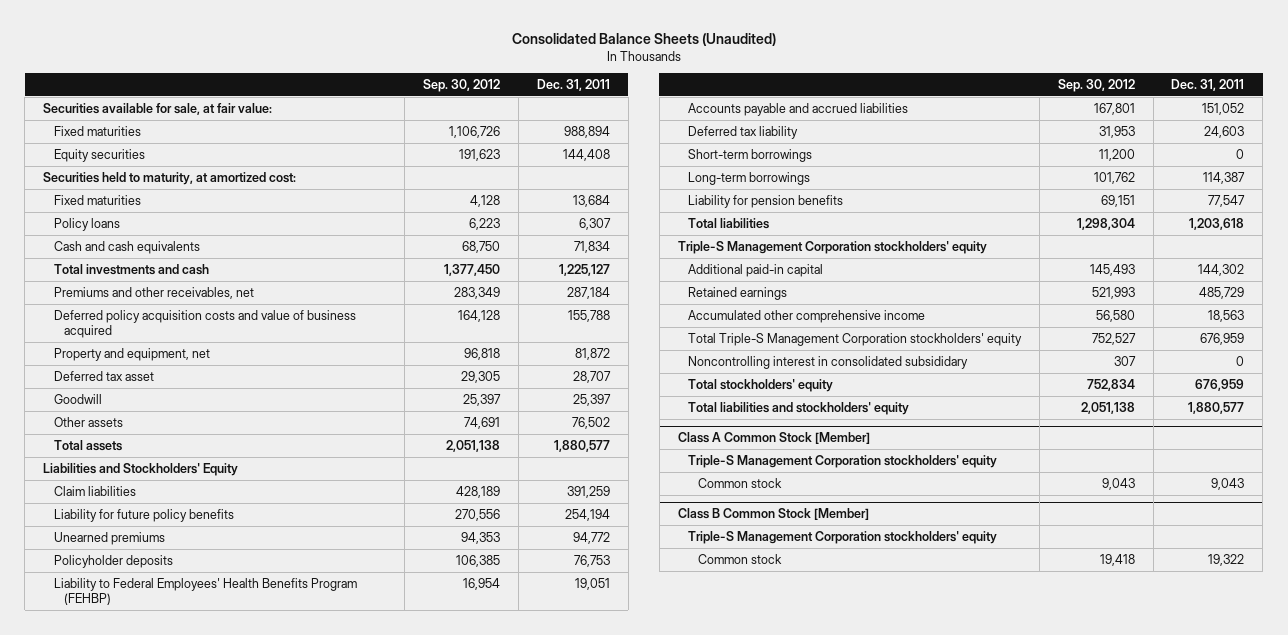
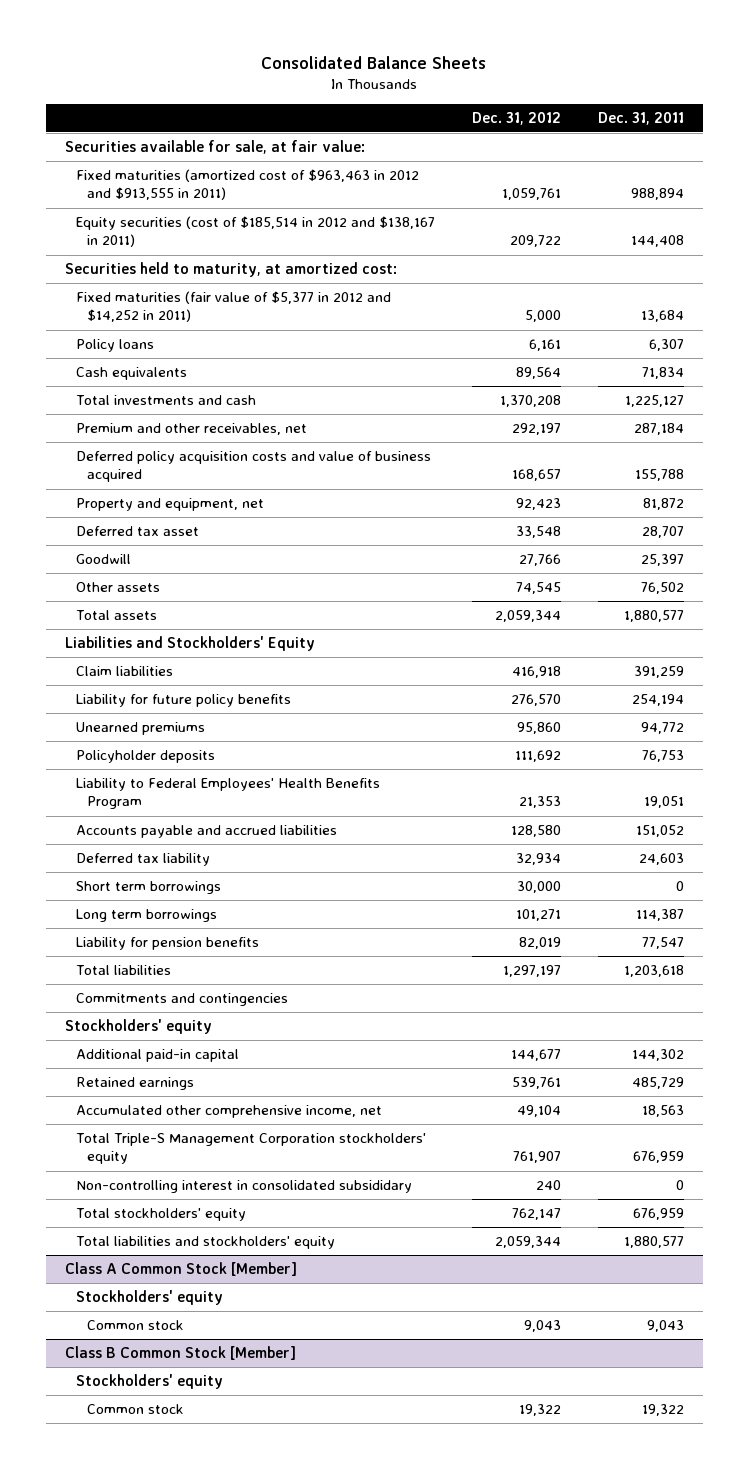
- Consolidated Balance Sheets (Unaudited)
+ Consolidated Balance Sheets
- | Sep. 30, 2012 | Dec. 31, 2011
+ | Dec. 31, 2012 | Dec. 31, 2011
- Fixed maturities | 1,106,726 | 988,894
- Equity securities | 191,623 | 144,408
+ Fixed maturities (amortized cost of $963,463 in 2012 and $913,555 in 2011) | 1,059,761 | 988,894
+ Equity securities (cost of $185,514 in 2012 and $138,167 in 2011) | 209,722 | 144,408
- Fixed maturities | 4,128 | 13,684
+ Fixed maturities (fair value of $5,377 in 2012 and $14,252 in 2011) | 5,000 | 13,684
- Cash and cash equivalents | 68,750 | 71,834
+ Cash equivalents | 89,564 | 71,834
- Premiums and other receivables, net | 283,349 | 287,184
+ Premium and other receivables, net | 292,197 | 287,184
- Liability to Federal Employees' Health Benefits Program (FEHBP) | 16,954 | 19,051
+ Liability to Federal Employees' Health Benefits Program | 21,353 | 19,051
- Short-term borrowings | 11,200 | 0
- Long-term borrowings | 101,762 | 114,387
+ Short term borrowings | 30,000 | 0
+ Long term borrowings | 101,271 | 114,387
- Triple-S Management Corporation stockholders' equity
+ Commitments and contingencies
+ Stockholders' equity
- Accumulated other comprehensive income | 56,580 | 18,563
+ Accumulated other comprehensive income, net | 49,104 | 18,563
- Noncontrolling interest in consolidated subsididary | 307 | 0
+ Non-controlling interest in consolidated subsididary | 240 | 0
@ Class A Common Stock [Member]
- Triple-S Management Corporation stockholders' equity
+ Stockholders' equity
@ Class B Common Stock [Member]
- Triple-S Management Corporation stockholders' equity
+ Stockholders' equity

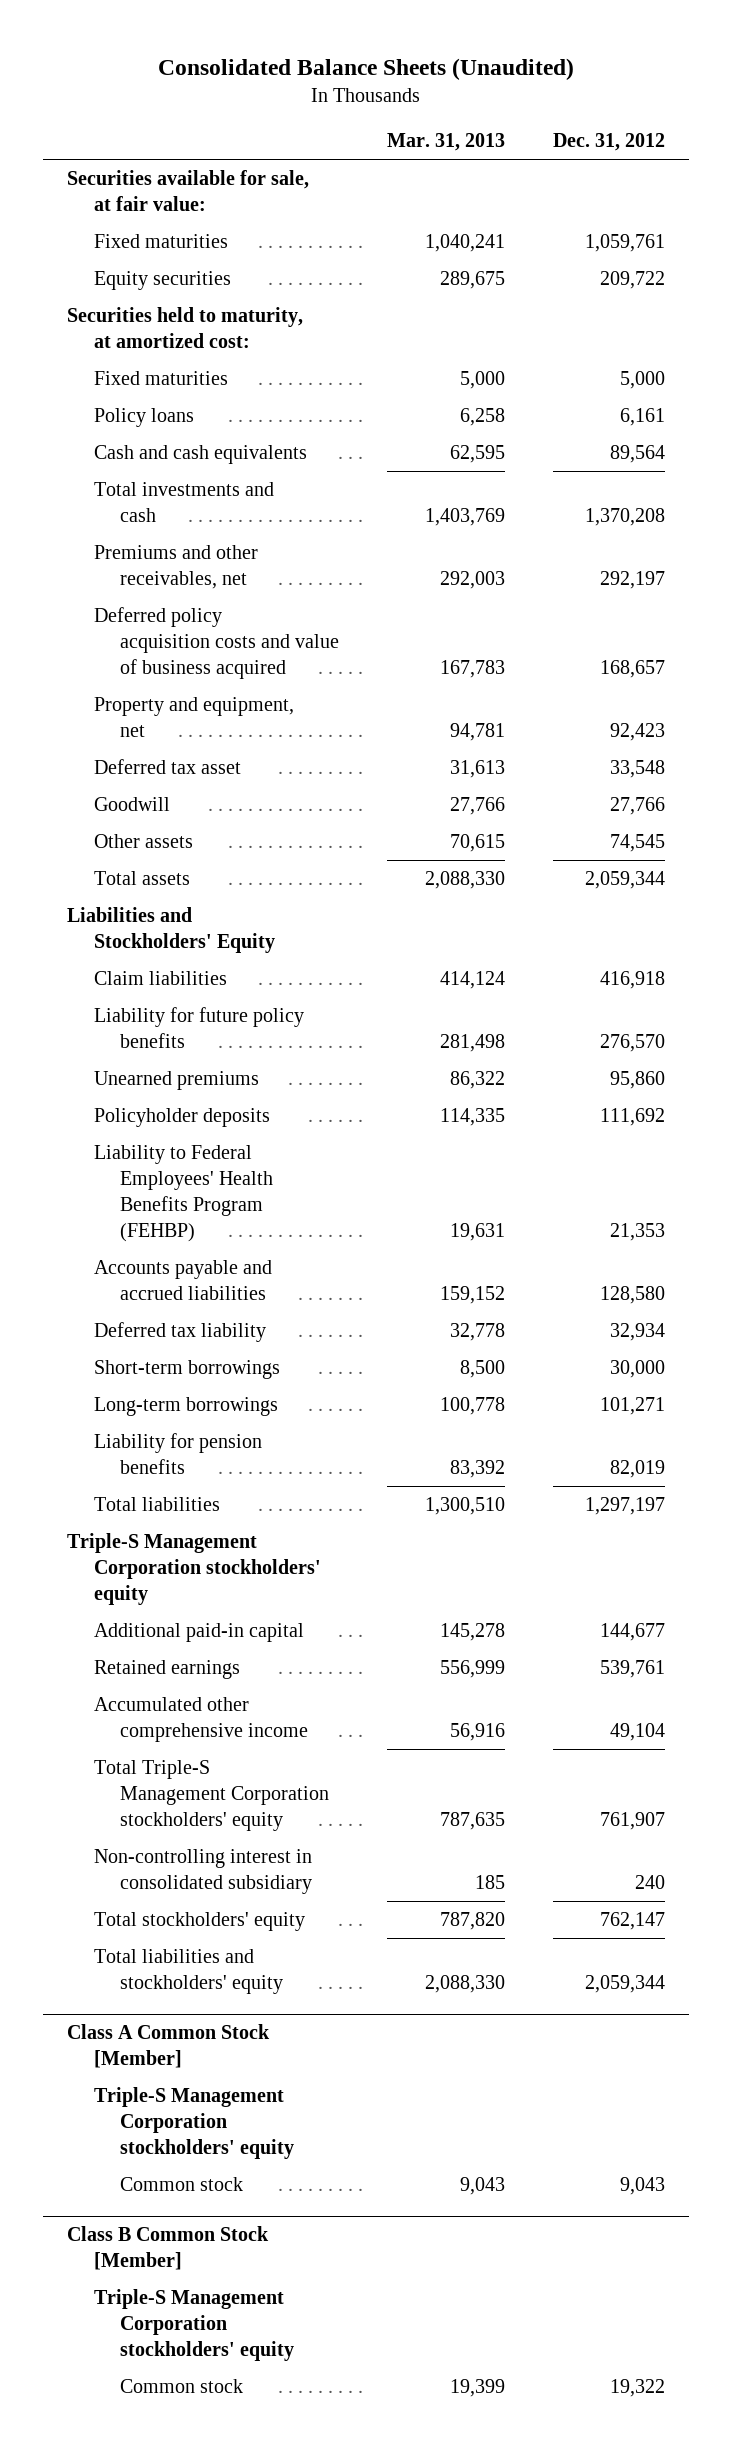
- Consolidated Balance Sheets
+ Consolidated Balance Sheets (Unaudited)
- | Dec. 31, 2012 | Dec. 31, 2011
+ | Mar. 31, 2013 | Dec. 31, 2012
- Fixed maturities (amortized cost of $963,463 in 2012 and $913,555 in 2011) | 1,059,761 | 988,894
- Equity securities (cost of $185,514 in 2012 and $138,167 in 2011) | 209,722 | 144,408
+ Fixed maturities | 1,040,241 | 1,059,761
+ Equity securities | 289,675 | 209,722
- Fixed maturities (fair value of $5,377 in 2012 and $14,252 in 2011) | 5,000 | 13,684
+ Fixed maturities | 5,000 | 5,000
- Cash equivalents | 89,564 | 71,834
+ Cash and cash equivalents | 62,595 | 89,564
- Premium and other receivables, net | 292,197 | 287,184
+ Premiums and other receivables, net | 292,003 | 292,197
- Liability to Federal Employees' Health Benefits Program | 21,353 | 19,051
+ Liability to Federal Employees' Health Benefits Program (FEHBP) | 19,631 | 21,353
- Short term borrowings | 30,000 | 0
- Long term borrowings | 101,271 | 114,387
+ Short-term borrowings | 8,500 | 30,000
+ Long-term borrowings | 100,778 | 101,271
- Commitments and contingencies
- Stockholders' equity
+ Triple-S Management Corporation stockholders' equity
- Accumulated other comprehensive income, net | 49,104 | 18,563
+ Accumulated other comprehensive income | 56,916 | 49,104
- Non-controlling interest in consolidated subsididary | 240 | 0
+ Non-controlling interest in consolidated subsidiary | 185 | 240
@ Class A Common Stock [Member]
- Stockholders' equity
+ Triple-S Management Corporation stockholders' equity
@ Class B Common Stock [Member]
- Stockholders' equity
+ Triple-S Management Corporation stockholders' equity

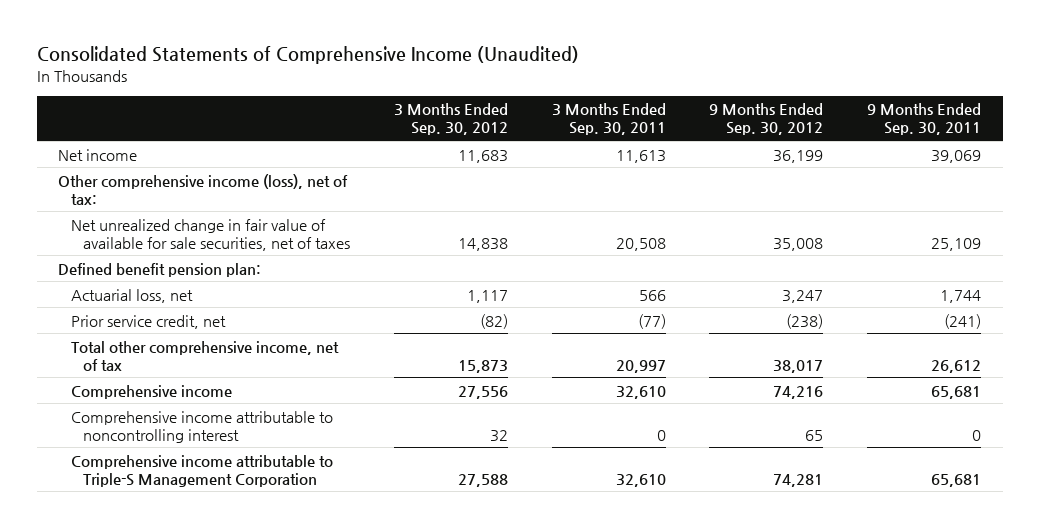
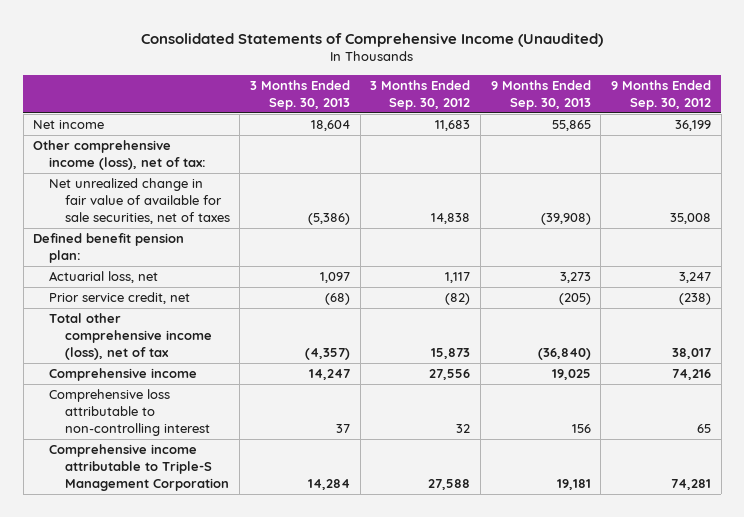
- | 3 Months Ended Sep. 30, 2012 | 3 Months Ended Sep. 30, 2011 | 9 Months Ended Sep. 30, 2012 | 9 Months Ended Sep. 30, 2011
+ | 3 Months Ended Sep. 30, 2013 | 3 Months Ended Sep. 30, 2012 | 9 Months Ended Sep. 30, 2013 | 9 Months Ended Sep. 30, 2012
- Total other comprehensive income, net of tax | 15,873 | 20,997 | 38,017 | 26,612
+ Total other comprehensive income (loss), net of tax | (4,357) | 15,873 | (36,840) | 38,017
- Comprehensive income attributable to noncontrolling interest | 32 | 0 | 65 | 0
+ Comprehensive loss attributable to non-controlling interest | 37 | 32 | 156 | 65

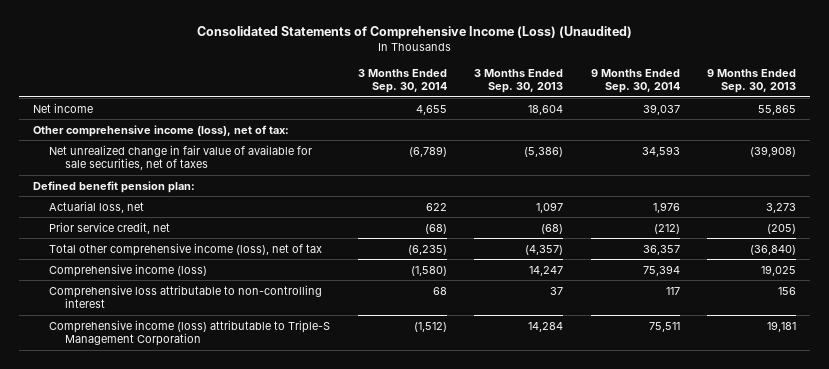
- Consolidated Statements of Comprehensive Income (Unaudited)
+ Consolidated Statements of Comprehensive Income (Loss) (Unaudited)
- | 3 Months Ended Sep. 30, 2013 | 3 Months Ended Sep. 30, 2012 | 9 Months Ended Sep. 30, 2013 | 9 Months Ended Sep. 30, 2012
+ | 3 Months Ended Sep. 30, 2014 | 3 Months Ended Sep. 30, 2013 | 9 Months Ended Sep. 30, 2014 | 9 Months Ended Sep. 30, 2013
- Comprehensive income | 14,247 | 27,556 | 19,025 | 74,216
+ Comprehensive income (loss) | (1,580) | 14,247 | 75,394 | 19,025
- Comprehensive income attributable to Triple-S Management Corporation | 14,284 | 27,588 | 19,181 | 74,281
+ Comprehensive income (loss) attributable to Triple-S Management Corporation | (1,512) | 14,284 | 75,511 | 19,181

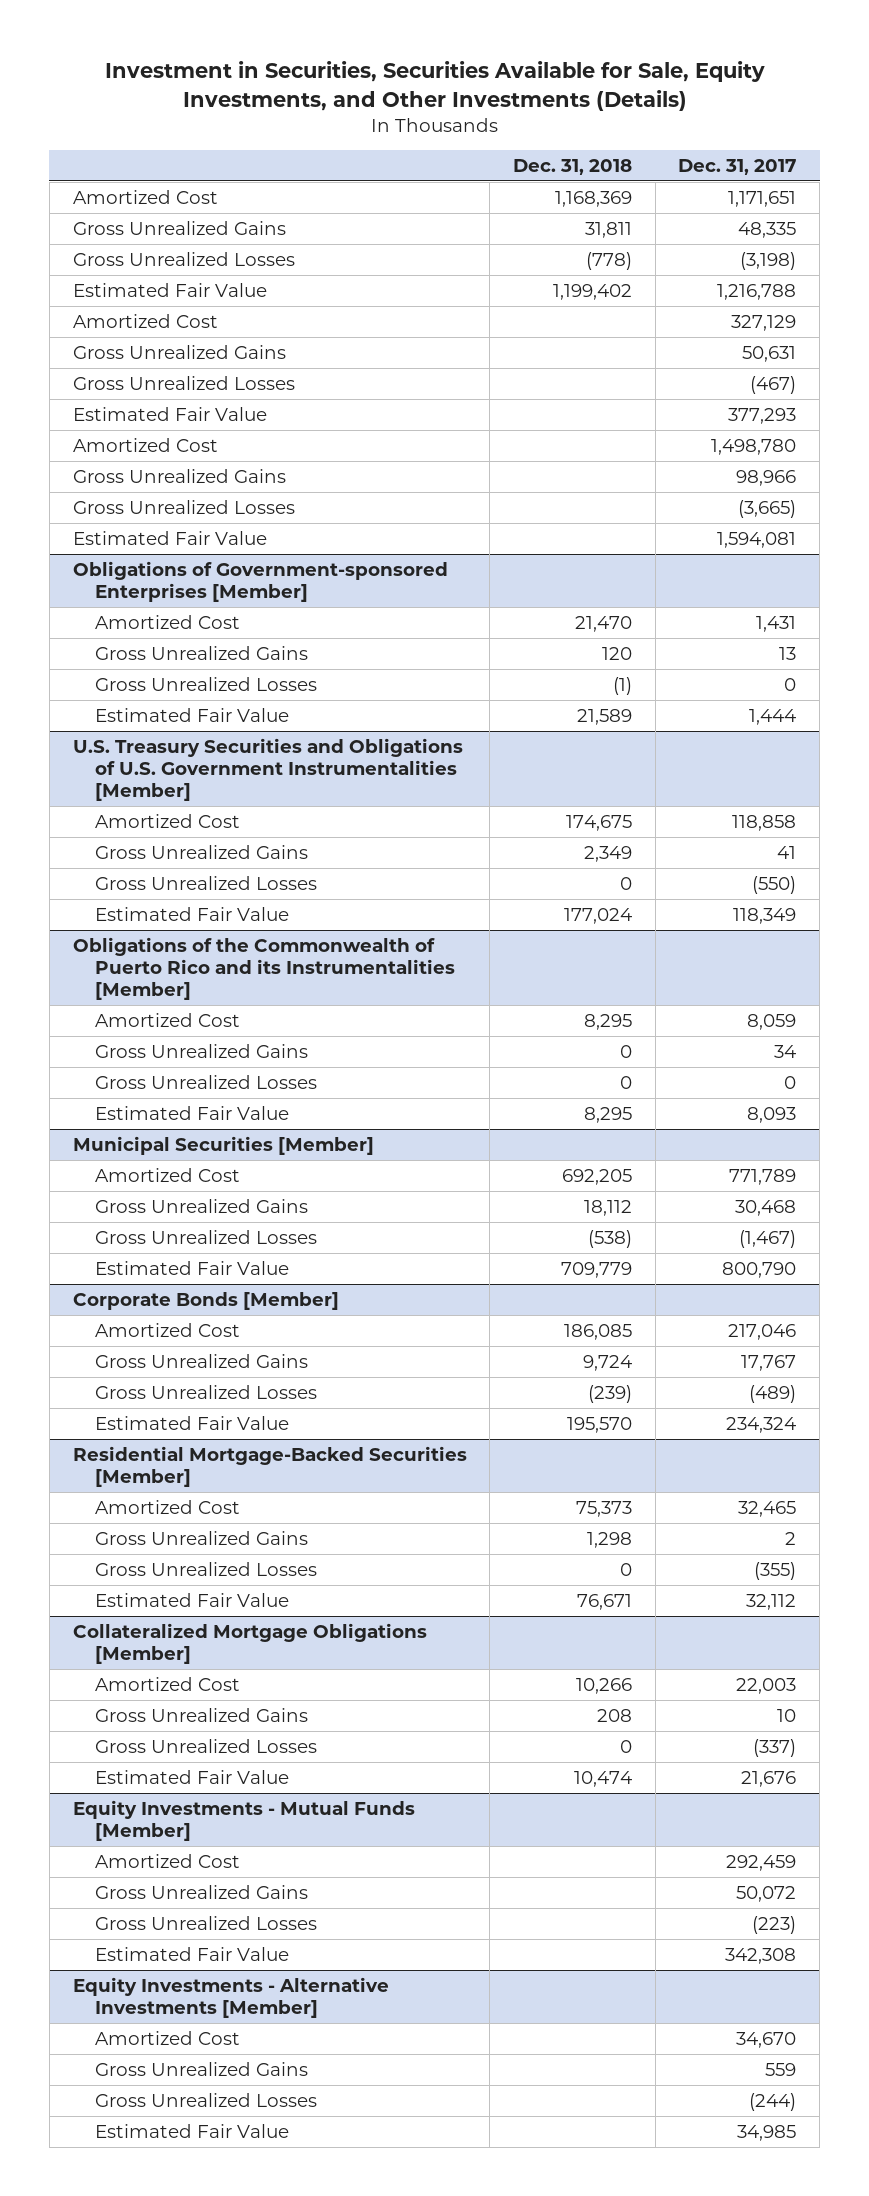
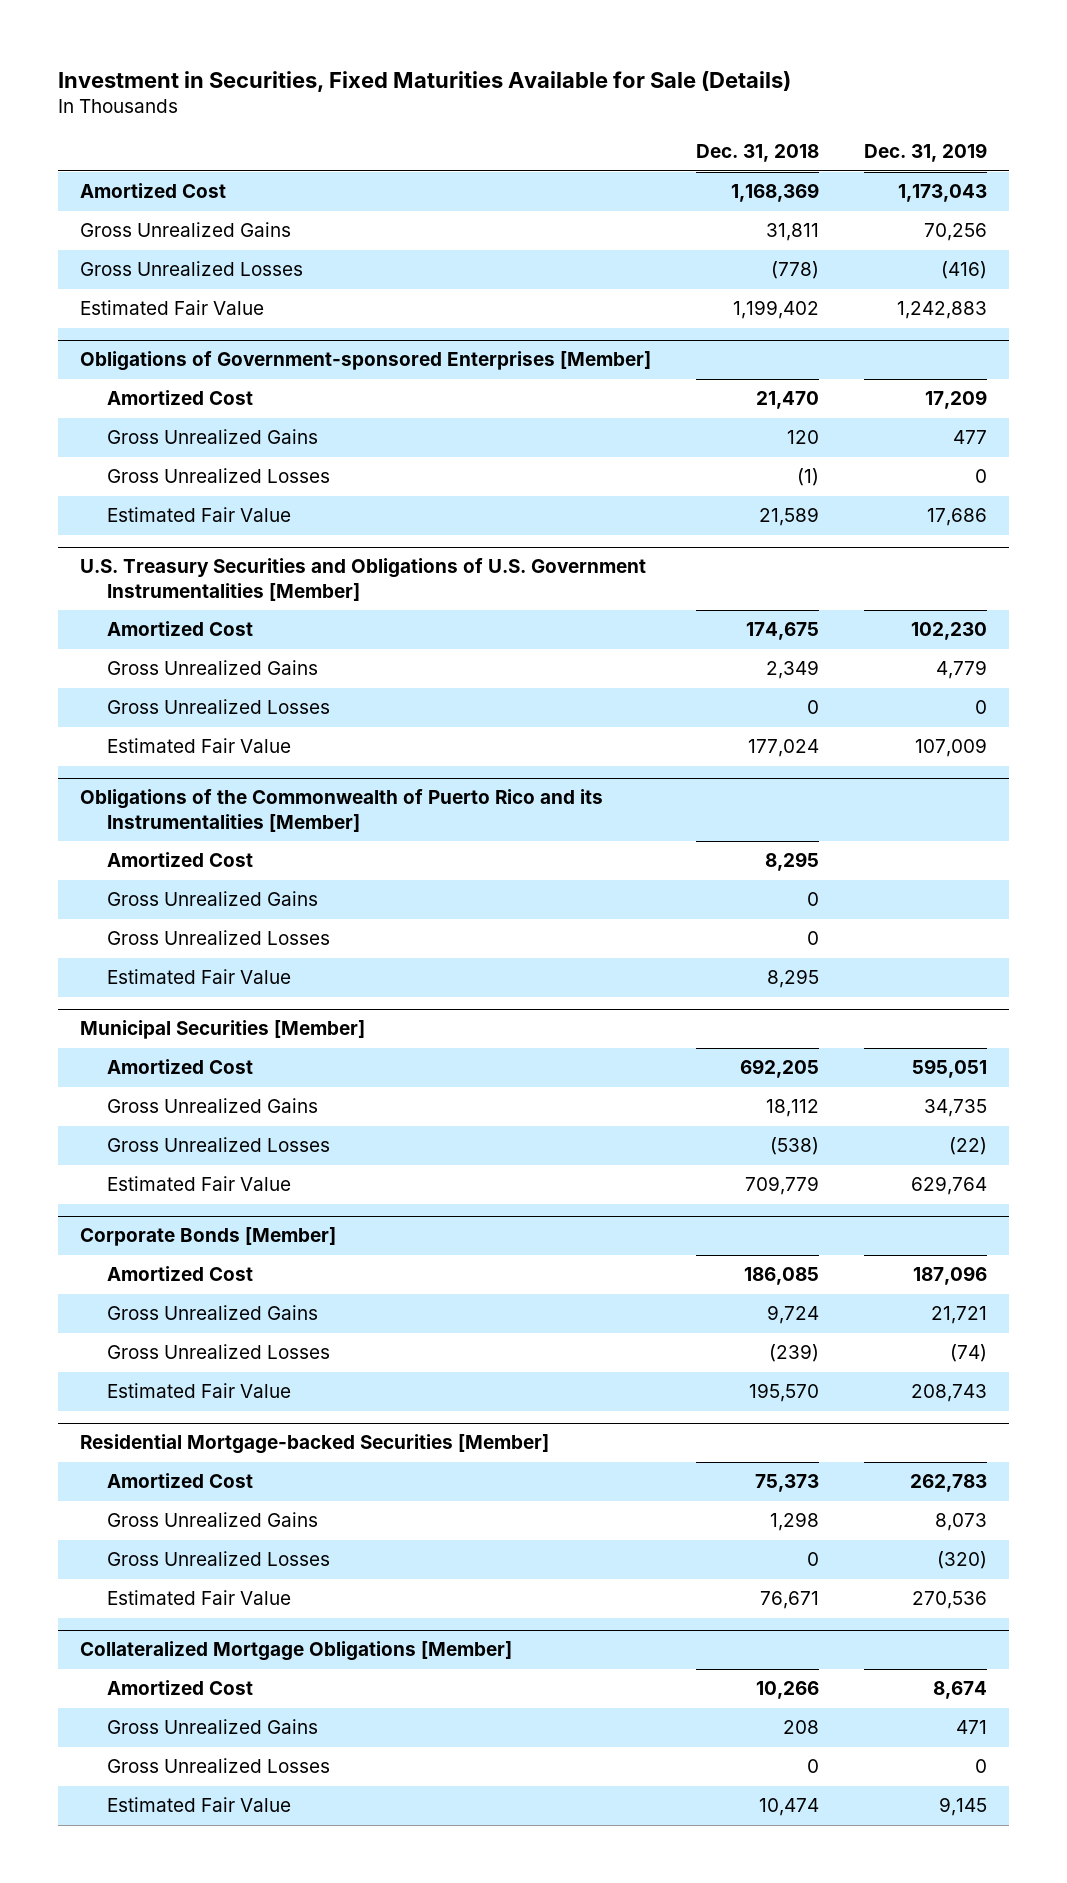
- Investment in Securities, Securities Available for Sale, Equity Investments, and Other Investments (Details)
+ Investment in Securities, Fixed Maturities Available for Sale (Details)
- | Dec. 31, 2018 | Dec. 31, 2017
+ | Dec. 31, 2018 | Dec. 31, 2019
- Amortized Cost | | 327,129
- Gross Unrealized Gains | | 50,631
- Gross Unrealized Losses | | (467)
- Estimated Fair Value | | 377,293
- Amortized Cost | | 1,498,780
- Gross Unrealized Gains | | 98,966
- Gross Unrealized Losses | | (3,665)
- Estimated Fair Value | | 1,594,081
- Residential Mortgage-Backed Securities [Member]
+ Residential Mortgage-backed Securities [Member]
- Equity Investments - Mutual Funds [Member]
- Amortized Cost | | 292,459
- Gross Unrealized Gains | | 50,072
- Gross Unrealized Losses | | (223)
- Estimated Fair Value | | 342,308
- Equity Investments - Alternative Investments [Member]
- Amortized Cost | | 34,670
- Gross Unrealized Gains | | 559
- Gross Unrealized Losses | | (244)
- Estimated Fair Value | | 34,985

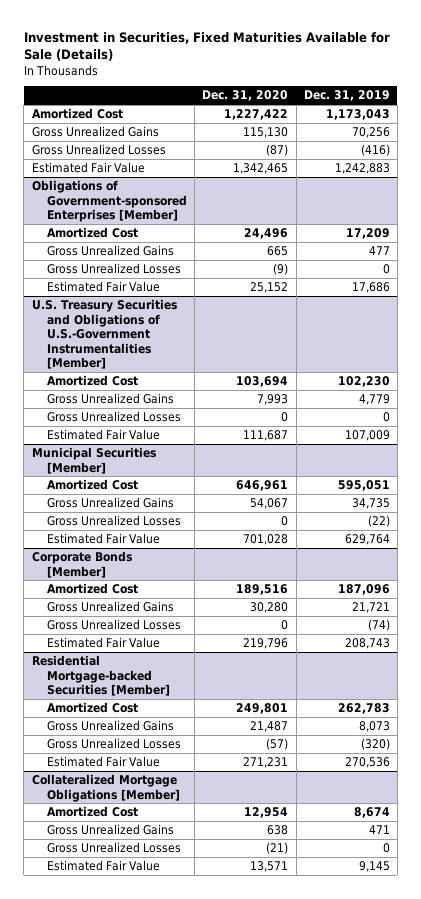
- | Dec. 31, 2018 | Dec. 31, 2019
+ | Dec. 31, 2020 | Dec. 31, 2019
- U.S. Treasury Securities and Obligations of U.S. Government Instrumentalities [Member]
+ U.S. Treasury Securities and Obligations of U.S.-Government Instrumentalities [Member]
- Obligations of the Commonwealth of Puerto Rico and its Instrumentalities [Member]
- Amortized Cost | 8,295 |
- Gross Unrealized Gains | 0 |
- Gross Unrealized Losses | 0 |
- Estimated Fair Value | 8,295 |

